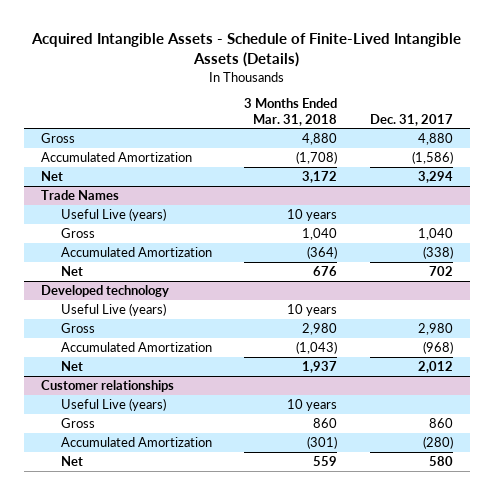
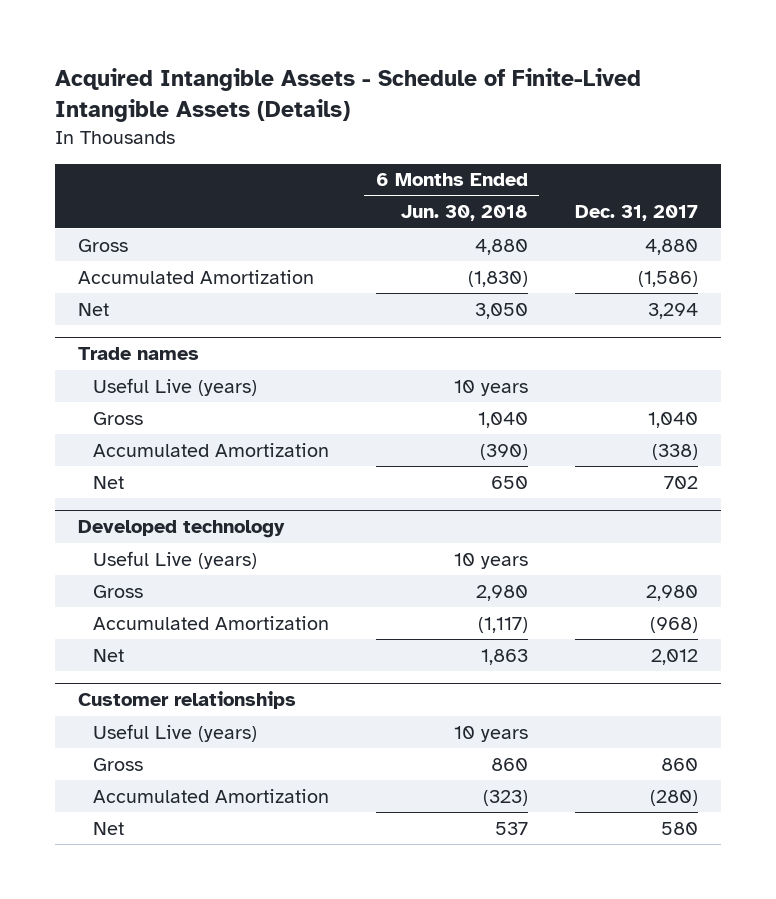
- | 3 Months Ended Mar. 31, 2018 | Dec. 31, 2017
+ | 6 Months Ended Jun. 30, 2018 | Dec. 31, 2017
- Trade Names
+ Trade names

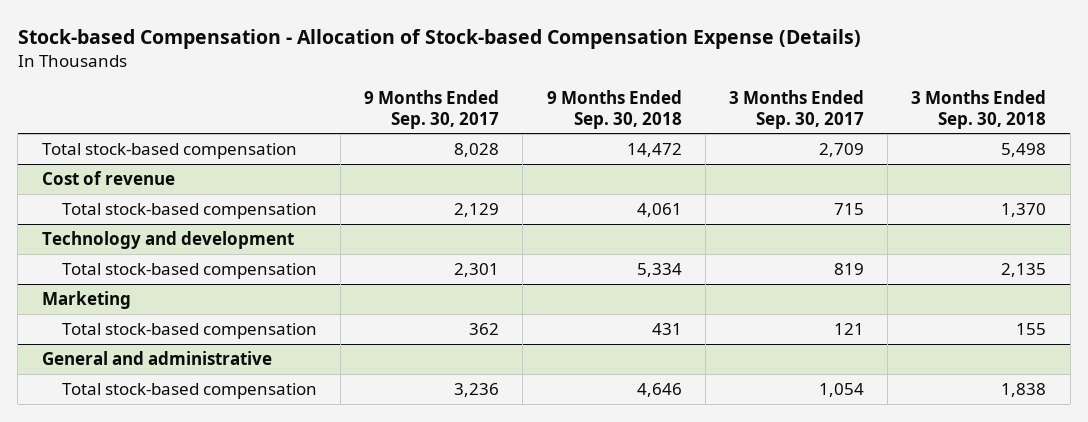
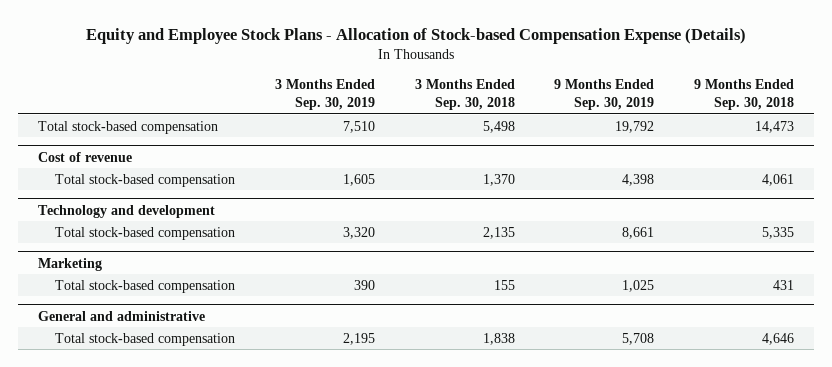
- Stock-based Compensation - Allocation of Stock-based Compensation Expense (Details)
+ Equity and Employee Stock Plans - Allocation of Stock-based Compensation Expense (Details)
- | 9 Months Ended Sep. 30, 2017 | 9 Months Ended Sep. 30, 2018 | 3 Months Ended Sep. 30, 2017 | 3 Months Ended Sep. 30, 2018
+ | 3 Months Ended Sep. 30, 2019 | 3 Months Ended Sep. 30, 2018 | 9 Months Ended Sep. 30, 2019 | 9 Months Ended Sep. 30, 2018
- Total stock-based compensation | 8,028 | 14,472 | 2,709 | 5,498
+ Total stock-based compensation | 7,510 | 5,498 | 19,792 | 14,473
@ Technology and development
- Total stock-based compensation | 2,301 | 5,334 | 819 | 2,135
+ Total stock-based compensation | 3,320 | 2,135 | 8,661 | 5,335

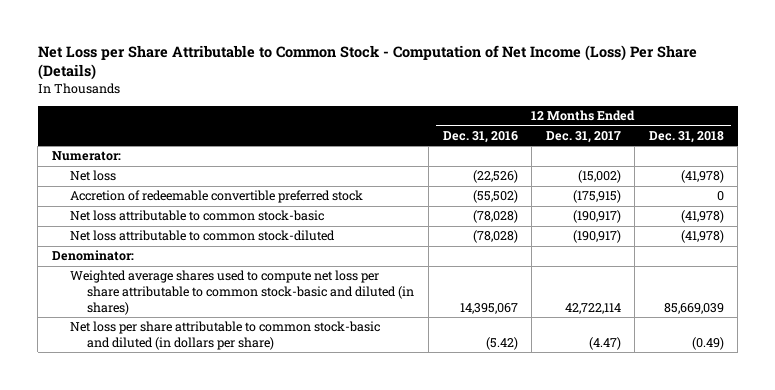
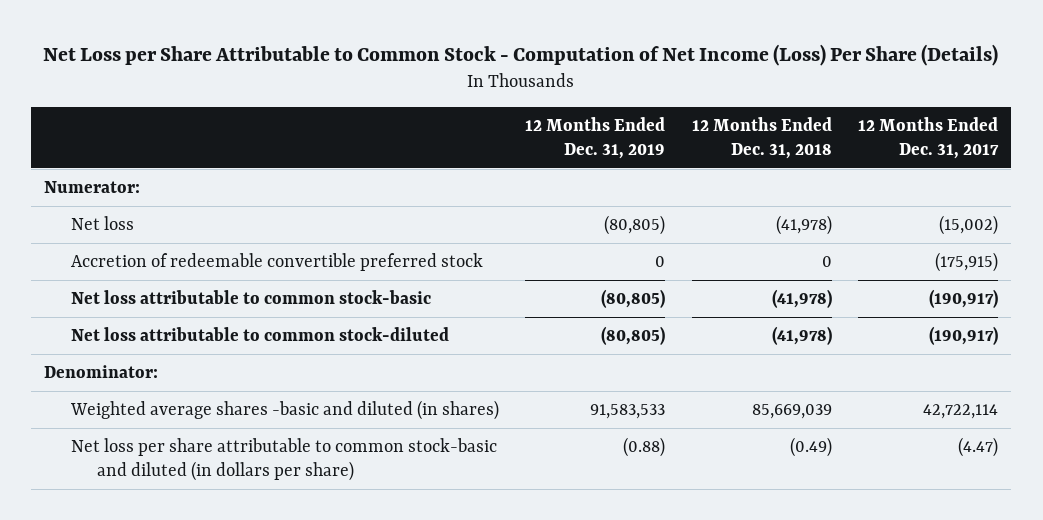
- | 12 Months Ended Dec. 31, 2016 | 12 Months Ended Dec. 31, 2017 | 12 Months Ended Dec. 31, 2018
+ | 12 Months Ended Dec. 31, 2019 | 12 Months Ended Dec. 31, 2018 | 12 Months Ended Dec. 31, 2017
- Weighted average shares used to compute net loss per share attributable to common stock-basic and diluted (in shares) | 14,395,067 | 42,722,114 | 85,669,039
+ Weighted average shares -basic and diluted (in shares) | 91,583,533 | 85,669,039 | 42,722,114

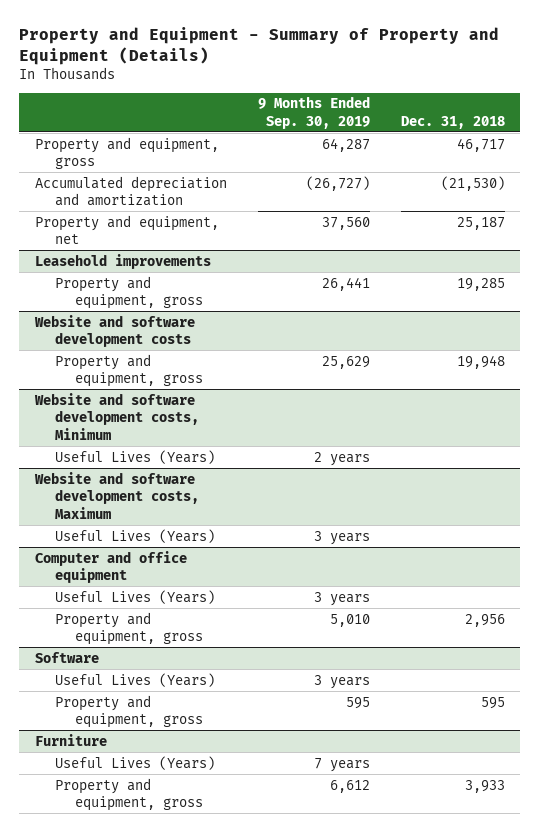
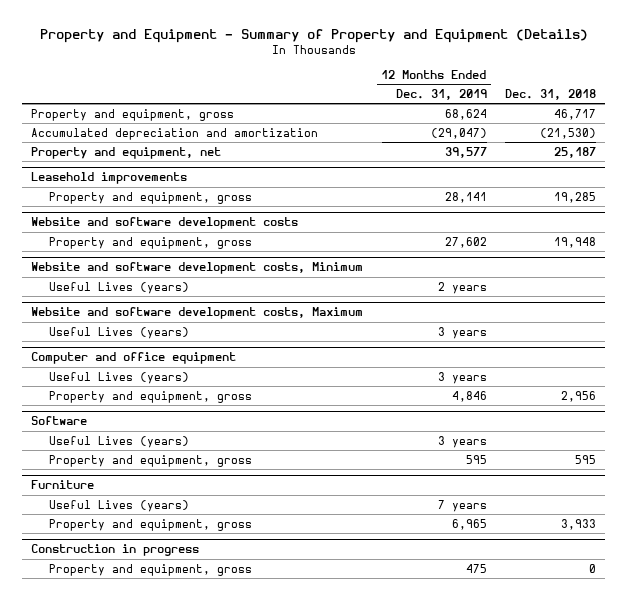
- | 9 Months Ended Sep. 30, 2019 | Dec. 31, 2018
+ | 12 Months Ended Dec. 31, 2019 | Dec. 31, 2018
@ Website and software development costs, Minimum
- Useful Lives (Years) | 2 years |
+ Useful Lives (years) | 2 years |
@ Website and software development costs, Maximum
- Useful Lives (Years) | 3 years |
+ Useful Lives (years) | 3 years |
@ Computer and office equipment
- Useful Lives (Years) | 3 years |
+ Useful Lives (years) | 3 years |
@ Software
- Useful Lives (Years) | 3 years |
+ Useful Lives (years) | 3 years |
@ Furniture
- Useful Lives (Years) | 7 years |
+ Useful Lives (years) | 7 years |
+ Construction in progress
+ Property and equipment, gross | 475 | 0

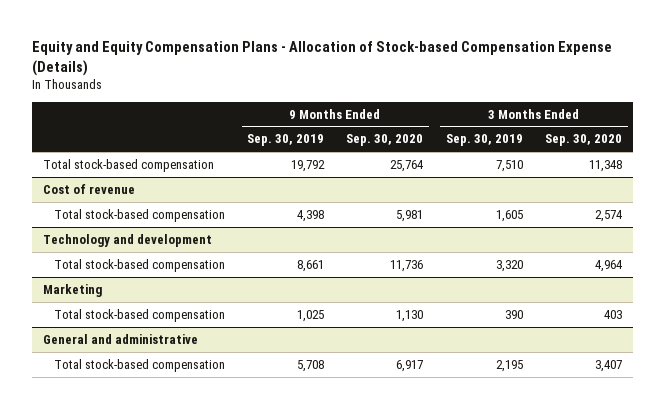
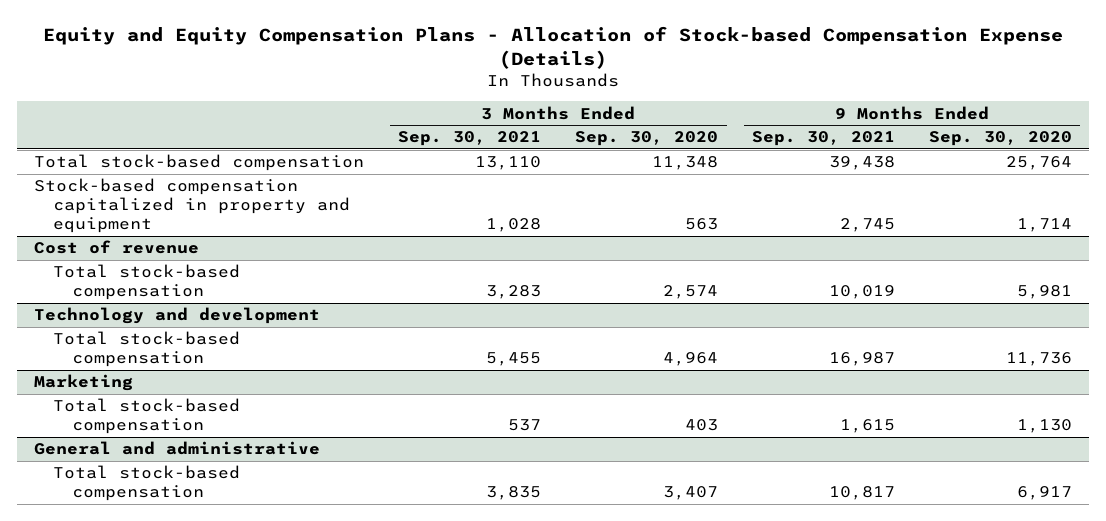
- | 9 Months Ended Sep. 30, 2019 | 9 Months Ended Sep. 30, 2020 | 3 Months Ended Sep. 30, 2019 | 3 Months Ended Sep. 30, 2020
+ | 3 Months Ended Sep. 30, 2021 | 3 Months Ended Sep. 30, 2020 | 9 Months Ended Sep. 30, 2021 | 9 Months Ended Sep. 30, 2020
+ Stock-based compensation capitalized in property and equipment | 1,028 | 563 | 2,745 | 1,714

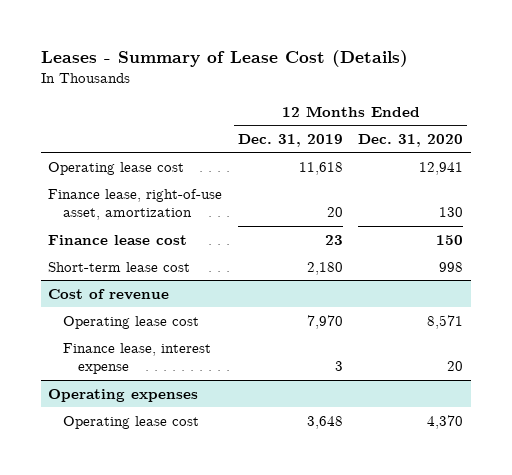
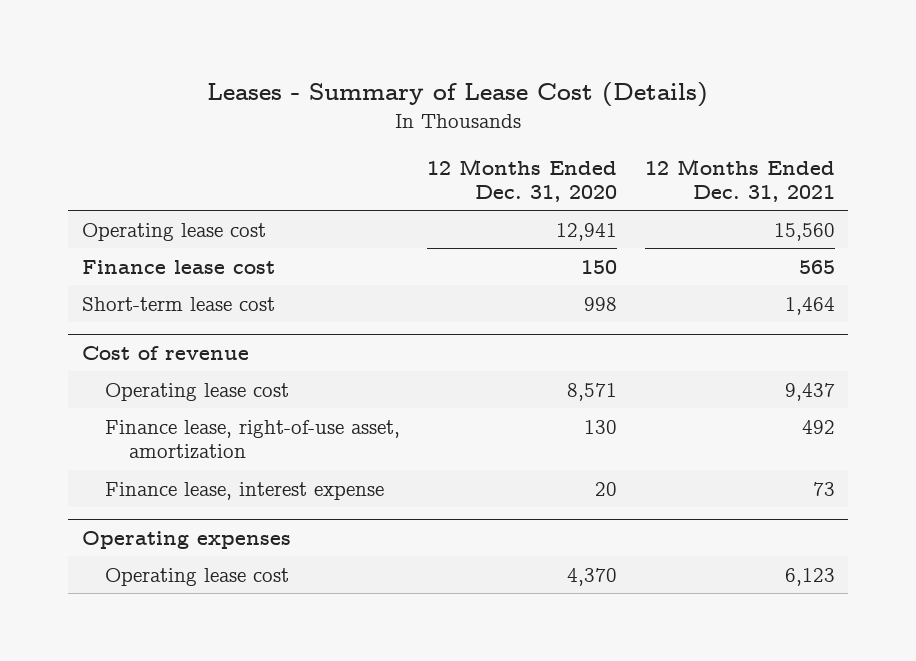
- | 12 Months Ended Dec. 31, 2019 | 12 Months Ended Dec. 31, 2020
+ | 12 Months Ended Dec. 31, 2020 | 12 Months Ended Dec. 31, 2021
- Finance lease, right-of-use asset, amortization | 20 | 130
@ Cost of revenue
+ Finance lease, right-of-use asset, amortization | 130 | 492

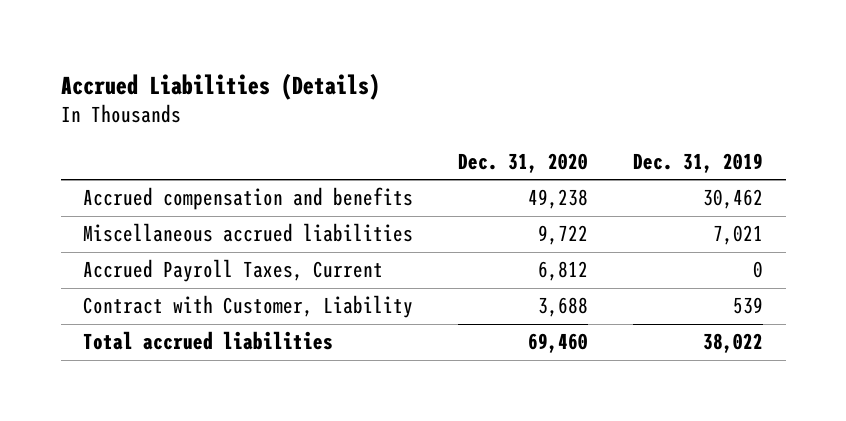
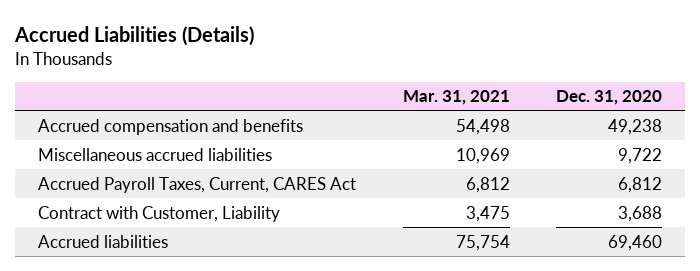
- | Dec. 31, 2020 | Dec. 31, 2019
+ | Mar. 31, 2021 | Dec. 31, 2020
- Accrued Payroll Taxes, Current | 6,812 | 0
+ Accrued Payroll Taxes, Current, CARES Act | 6,812 | 6,812
- Total accrued liabilities | 69,460 | 38,022
+ Accrued liabilities | 75,754 | 69,460

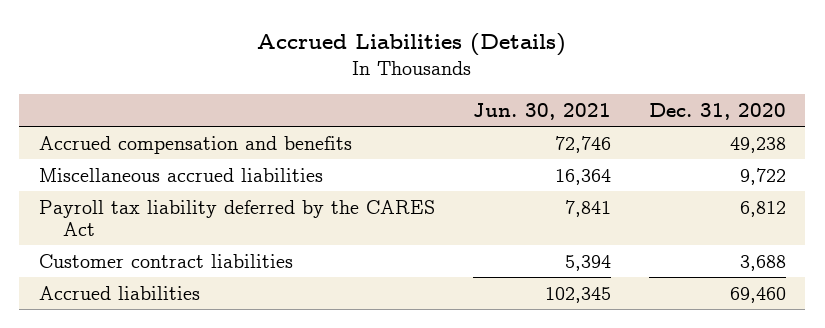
- | Mar. 31, 2021 | Dec. 31, 2020
+ | Jun. 30, 2021 | Dec. 31, 2020
- Accrued Payroll Taxes, Current, CARES Act | 6,812 | 6,812
- Contract with Customer, Liability | 3,475 | 3,688
+ Payroll tax liability deferred by the CARES Act | 7,841 | 6,812
+ Customer contract liabilities | 5,394 | 3,688

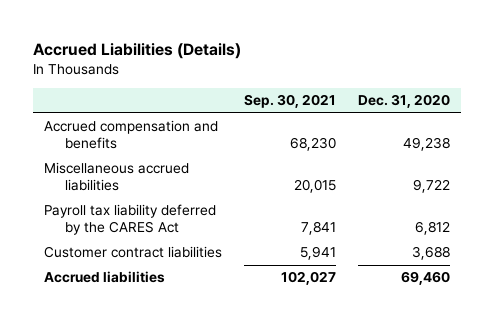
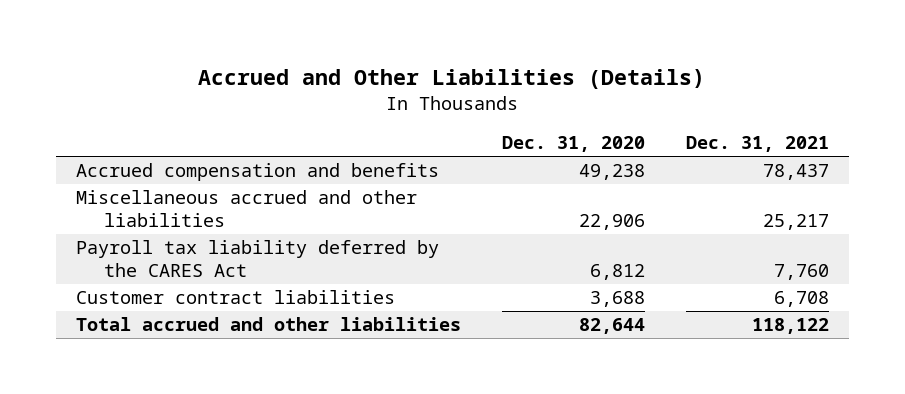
- Accrued Liabilities (Details)
+ Accrued and Other Liabilities (Details)
- | Sep. 30, 2021 | Dec. 31, 2020
+ | Dec. 31, 2020 | Dec. 31, 2021
- Miscellaneous accrued liabilities | 20,015 | 9,722
+ Miscellaneous accrued and other liabilities | 22,906 | 25,217
- Accrued liabilities | 102,027 | 69,460
+ Total accrued and other liabilities | 82,644 | 118,122

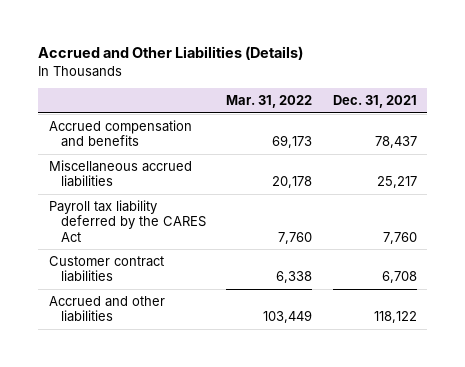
- | Dec. 31, 2020 | Dec. 31, 2021
+ | Mar. 31, 2022 | Dec. 31, 2021
- Miscellaneous accrued and other liabilities | 22,906 | 25,217
+ Miscellaneous accrued liabilities | 20,178 | 25,217
- Total accrued and other liabilities | 82,644 | 118,122
+ Accrued and other liabilities | 103,449 | 118,122

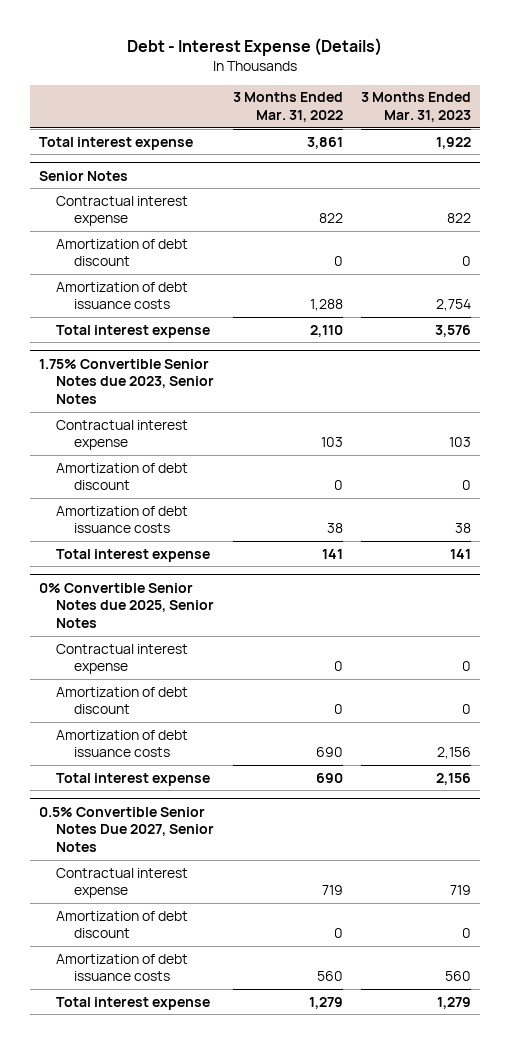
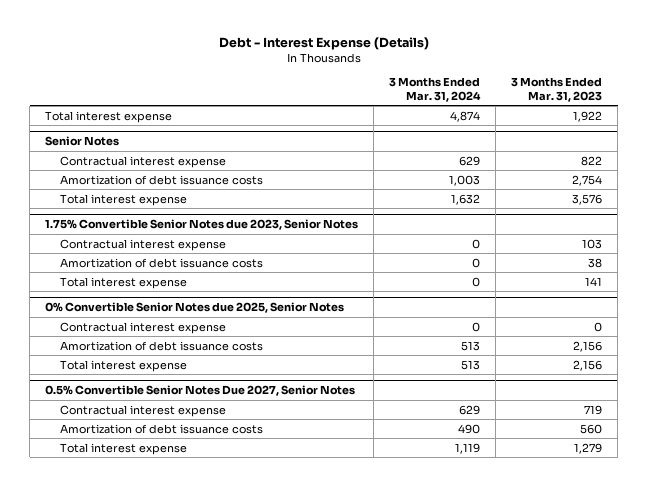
- | 3 Months Ended Mar. 31, 2022 | 3 Months Ended Mar. 31, 2023
+ | 3 Months Ended Mar. 31, 2024 | 3 Months Ended Mar. 31, 2023
@ Senior Notes
- Amortization of debt discount | 0 | 0
@ 1.75% Convertible Senior Notes due 2023, Senior Notes
- Amortization of debt discount | 0 | 0
@ 0% Convertible Senior Notes due 2025, Senior Notes
- Amortization of debt discount | 0 | 0
@ 0.5% Convertible Senior Notes Due 2027, Senior Notes
- Amortization of debt discount | 0 | 0

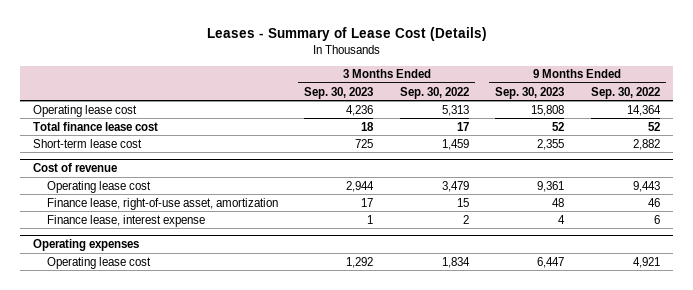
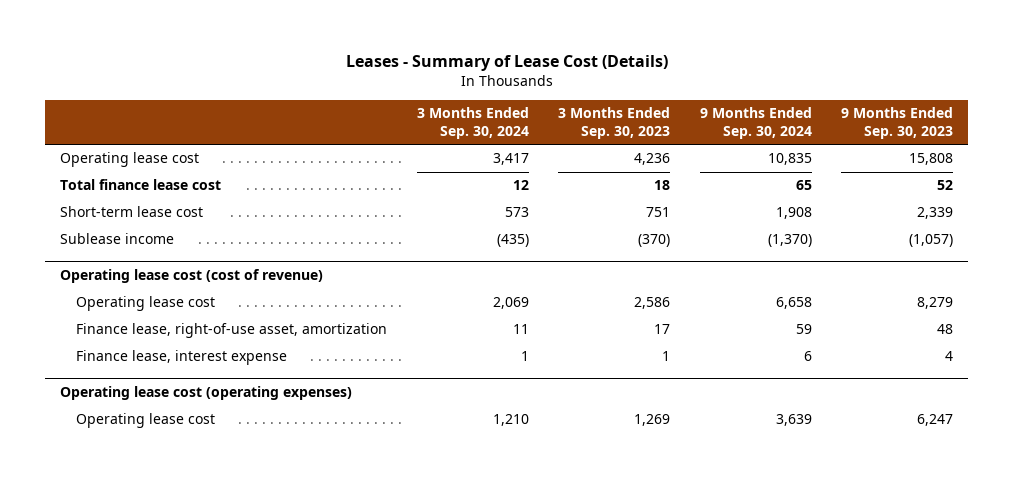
- | 3 Months Ended Sep. 30, 2023 | 3 Months Ended Sep. 30, 2022 | 9 Months Ended Sep. 30, 2023 | 9 Months Ended Sep. 30, 2022
+ | 3 Months Ended Sep. 30, 2024 | 3 Months Ended Sep. 30, 2023 | 9 Months Ended Sep. 30, 2024 | 9 Months Ended Sep. 30, 2023
- Short-term lease cost | 725 | 1,459 | 2,355 | 2,882
- Cost of revenue
- Operating lease cost | 2,944 | 3,479 | 9,361 | 9,443
+ Short-term lease cost | 573 | 751 | 1,908 | 2,339
+ Sublease income | (435) | (370) | (1,370) | (1,057)
+ Operating lease cost (cost of revenue)
+ Operating lease cost | 2,069 | 2,586 | 6,658 | 8,279
- Operating expenses
- Operating lease cost | 1,292 | 1,834 | 6,447 | 4,921
+ Operating lease cost (operating expenses)
+ Operating lease cost | 1,210 | 1,269 | 3,639 | 6,247

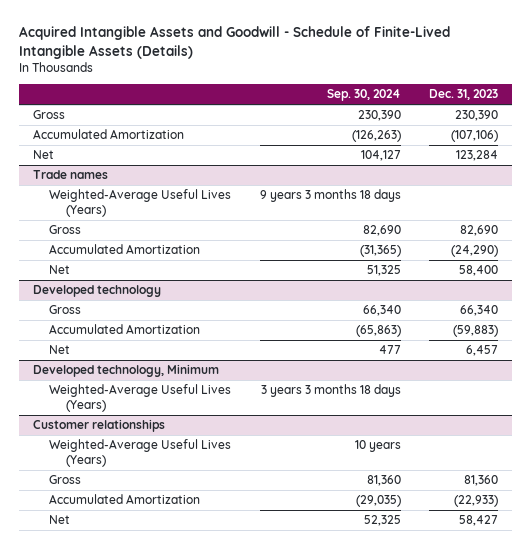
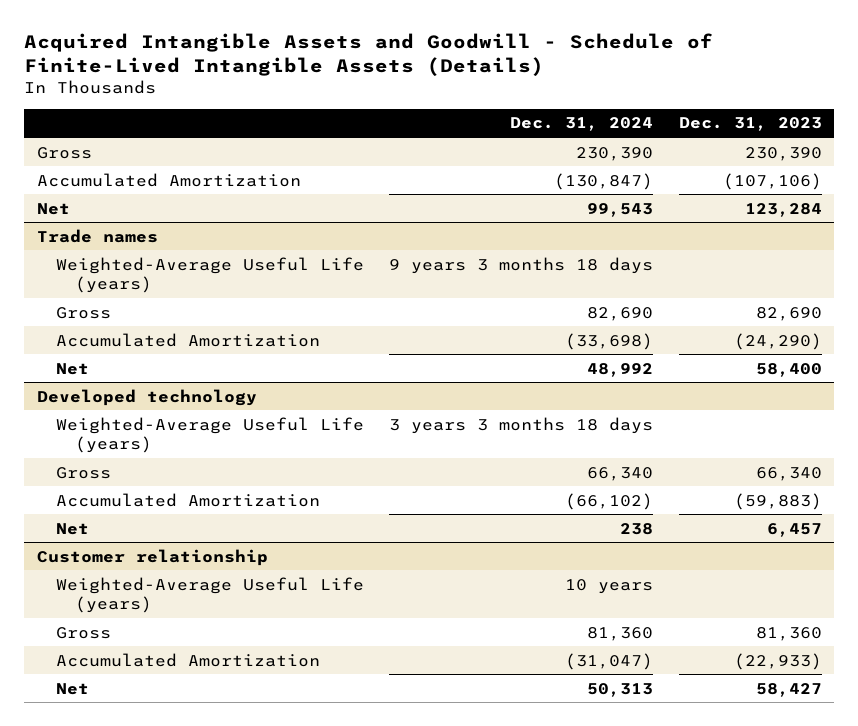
- | Sep. 30, 2024 | Dec. 31, 2023
+ | Dec. 31, 2024 | Dec. 31, 2023
@ Trade names
- Weighted-Average Useful Lives (Years) | 9 years 3 months 18 days |
+ Weighted-Average Useful Life (years) | 9 years 3 months 18 days |
@ Developed technology
+ Weighted-Average Useful Life (years) | 3 years 3 months 18 days |
- Developed technology, Minimum
- Weighted-Average Useful Lives (Years) | 3 years 3 months 18 days |
- Customer relationships
- Weighted-Average Useful Lives (Years) | 10 years |
+ Customer relationship
+ Weighted-Average Useful Life (years) | 10 years |

